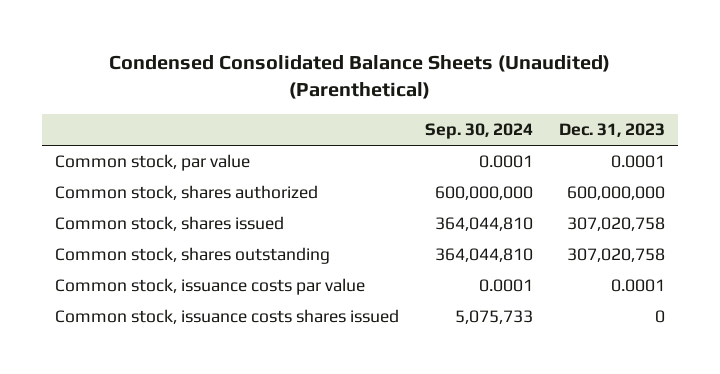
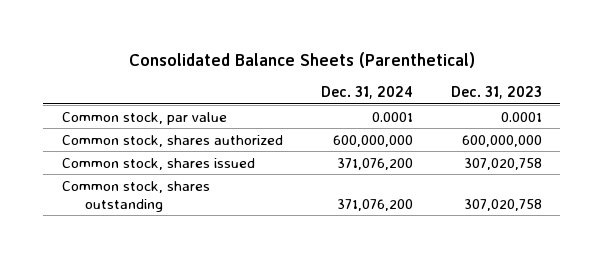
- Condensed Consolidated Balance Sheets (Unaudited) (Parenthetical)
+ Consolidated Balance Sheets (Parenthetical)
- | Sep. 30, 2024 | Dec. 31, 2023
+ | Dec. 31, 2024 | Dec. 31, 2023
- Common stock, issuance costs par value | 0.0001 | 0.0001
- Common stock, issuance costs shares issued | 5,075,733 | 0

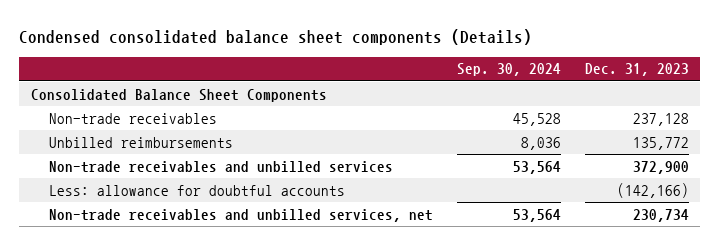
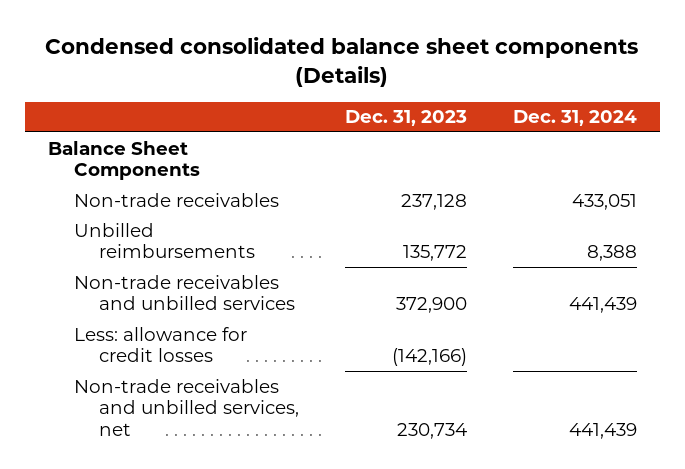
- | Sep. 30, 2024 | Dec. 31, 2023
+ | Dec. 31, 2023 | Dec. 31, 2024
- Consolidated Balance Sheet Components
+ Balance Sheet Components
- Less: allowance for doubtful accounts | | (142,166)
+ Less: allowance for credit losses | (142,166) |

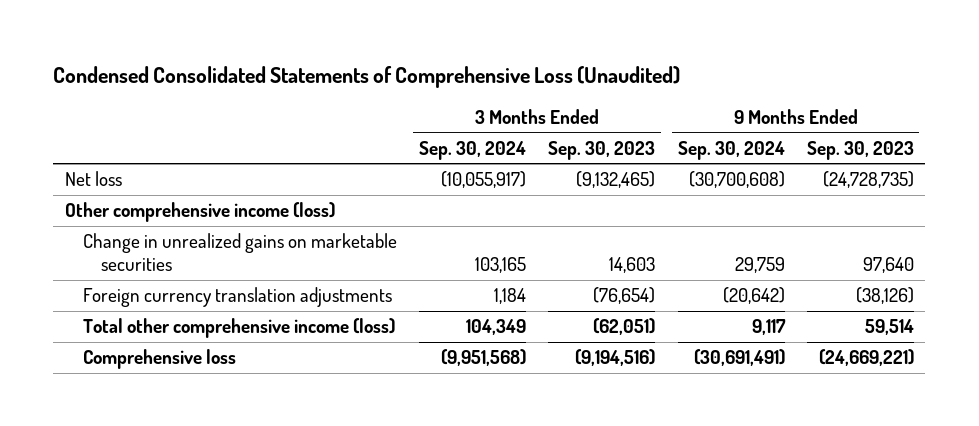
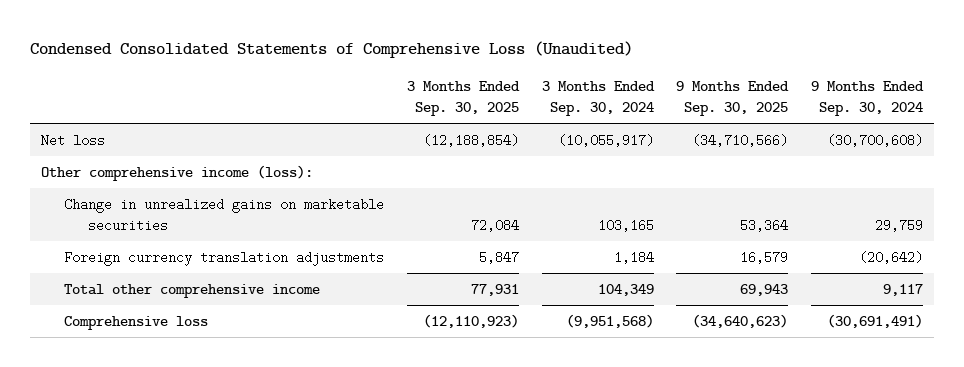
- | 3 Months Ended Sep. 30, 2024 | 3 Months Ended Sep. 30, 2023 | 9 Months Ended Sep. 30, 2024 | 9 Months Ended Sep. 30, 2023
+ | 3 Months Ended Sep. 30, 2025 | 3 Months Ended Sep. 30, 2024 | 9 Months Ended Sep. 30, 2025 | 9 Months Ended Sep. 30, 2024
- Other comprehensive income (loss)
+ Other comprehensive income (loss):
- Total other comprehensive income (loss) | 104,349 | (62,051) | 9,117 | 59,514
+ Total other comprehensive income | 77,931 | 104,349 | 69,943 | 9,117

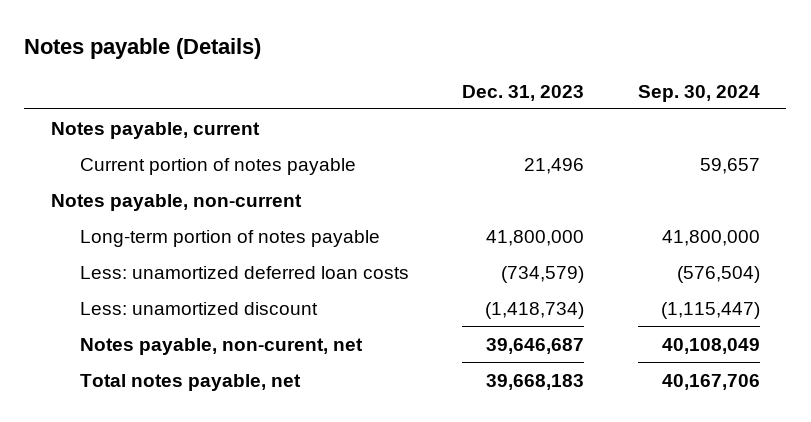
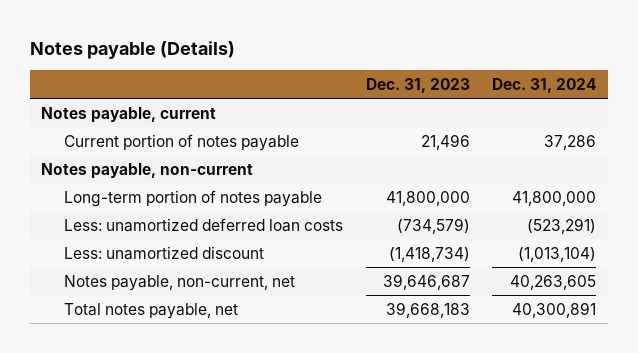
- | Dec. 31, 2023 | Sep. 30, 2024
+ | Dec. 31, 2023 | Dec. 31, 2024
- Notes payable, non-curent, net | 39,646,687 | 40,108,049
+ Notes payable, non-current, net | 39,646,687 | 40,263,605

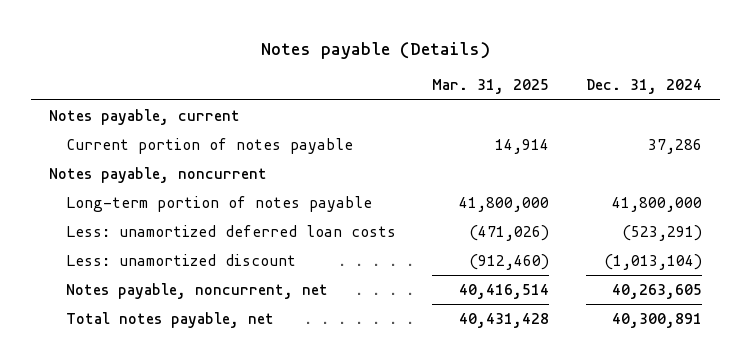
- | Dec. 31, 2023 | Dec. 31, 2024
+ | Mar. 31, 2025 | Dec. 31, 2024
- Notes payable, non-current
+ Notes payable, noncurrent
- Notes payable, non-current, net | 39,646,687 | 40,263,605
+ Notes payable, noncurrent, net | 40,416,514 | 40,263,605

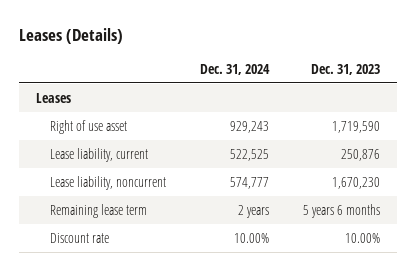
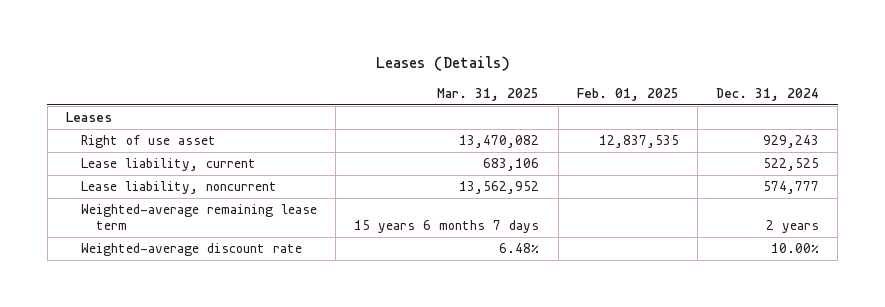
- | Dec. 31, 2024 | Dec. 31, 2023
+ | Mar. 31, 2025 | Feb. 01, 2025 | Dec. 31, 2024
- Remaining lease term | 2 years | 5 years 6 months
- Discount rate | 10.00% | 10.00%
+ Weighted-average remaining lease term | 15 years 6 months 7 days | | 2 years
+ Weighted-average discount rate | 6.48% | | 10.00%

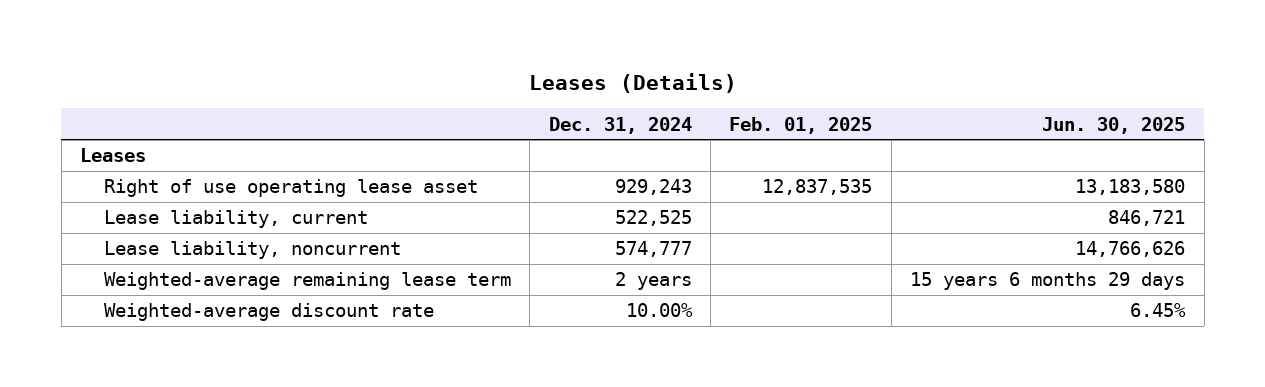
- | Mar. 31, 2025 | Feb. 01, 2025 | Dec. 31, 2024
+ | Dec. 31, 2024 | Feb. 01, 2025 | Jun. 30, 2025
- Right of use asset | 13,470,082 | 12,837,535 | 929,243
+ Right of use operating lease asset | 929,243 | 12,837,535 | 13,183,580

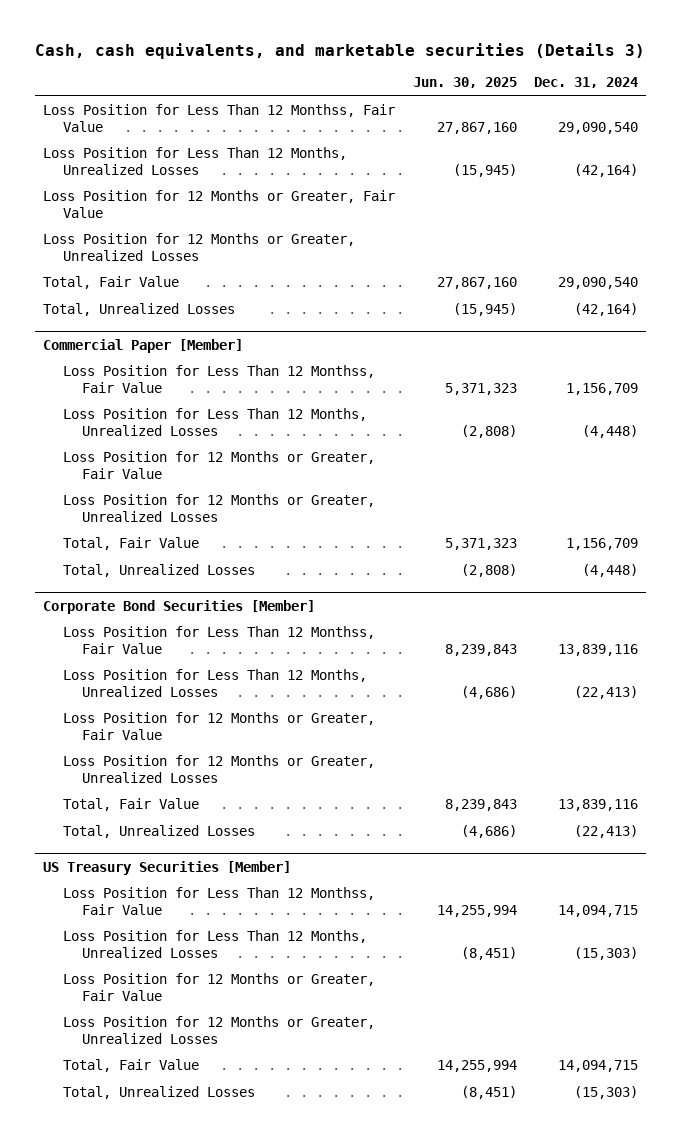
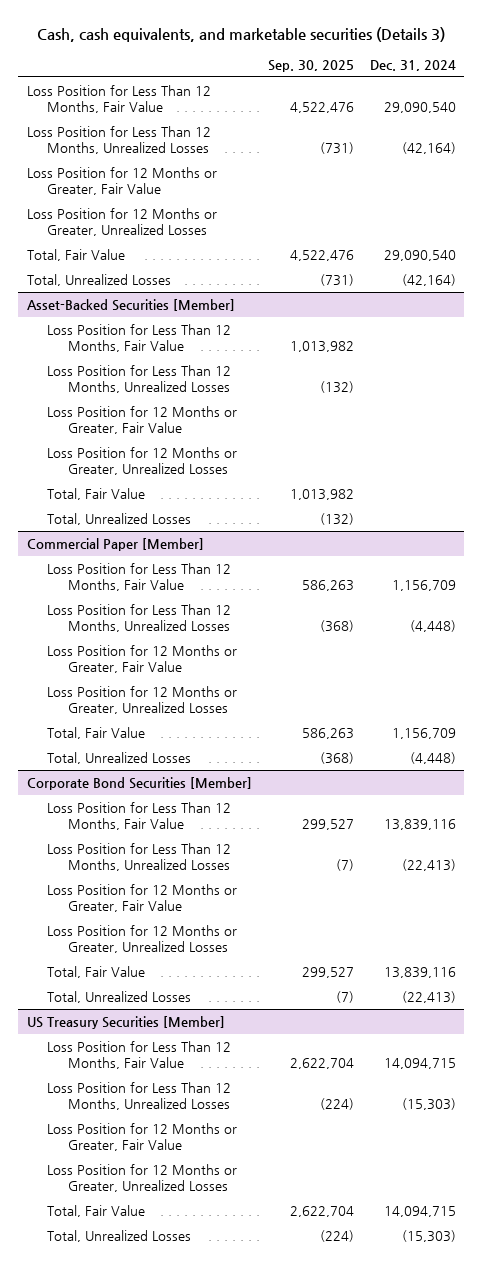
- | Jun. 30, 2025 | Dec. 31, 2024
+ | Sep. 30, 2025 | Dec. 31, 2024
- Loss Position for Less Than 12 Monthss, Fair Value | 27,867,160 | 29,090,540
+ Loss Position for Less Than 12 Months, Fair Value | 4,522,476 | 29,090,540
+ Asset-Backed Securities [Member]
+ Loss Position for Less Than 12 Months, Fair Value | 1,013,982 |
+ Loss Position for Less Than 12 Months, Unrealized Losses | (132) |
+ Loss Position for 12 Months or Greater, Fair Value
+ Loss Position for 12 Months or Greater, Unrealized Losses
+ Total, Fair Value | 1,013,982 |
+ Total, Unrealized Losses | (132) |
@ Commercial Paper [Member]
- Loss Position for Less Than 12 Monthss, Fair Value | 5,371,323 | 1,156,709
+ Loss Position for Less Than 12 Months, Fair Value | 586,263 | 1,156,709
@ Corporate Bond Securities [Member]
- Loss Position for Less Than 12 Monthss, Fair Value | 8,239,843 | 13,839,116
+ Loss Position for Less Than 12 Months, Fair Value | 299,527 | 13,839,116
@ US Treasury Securities [Member]
- Loss Position for Less Than 12 Monthss, Fair Value | 14,255,994 | 14,094,715
+ Loss Position for Less Than 12 Months, Fair Value | 2,622,704 | 14,094,715

